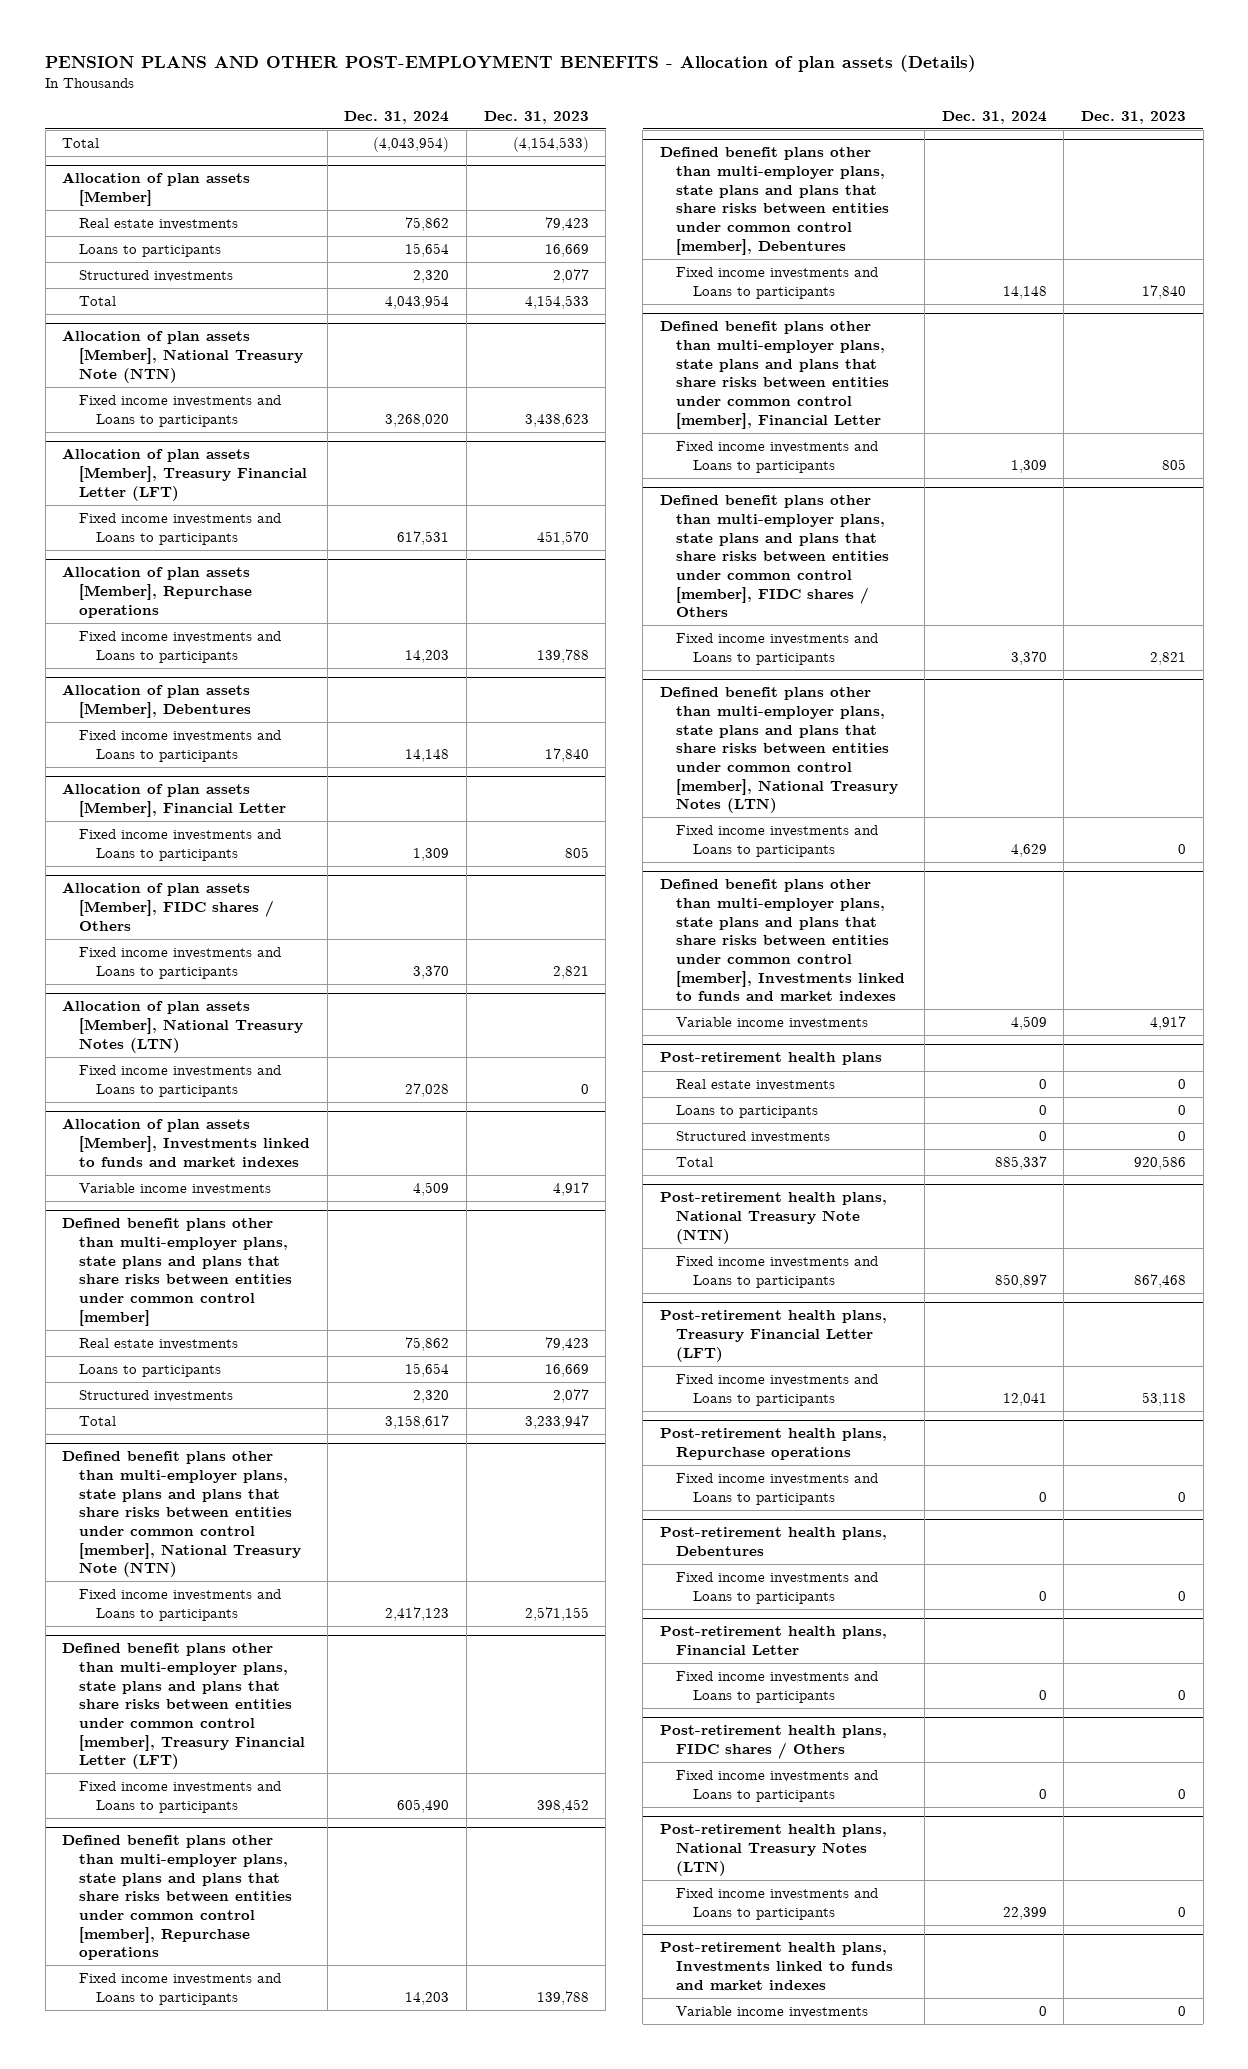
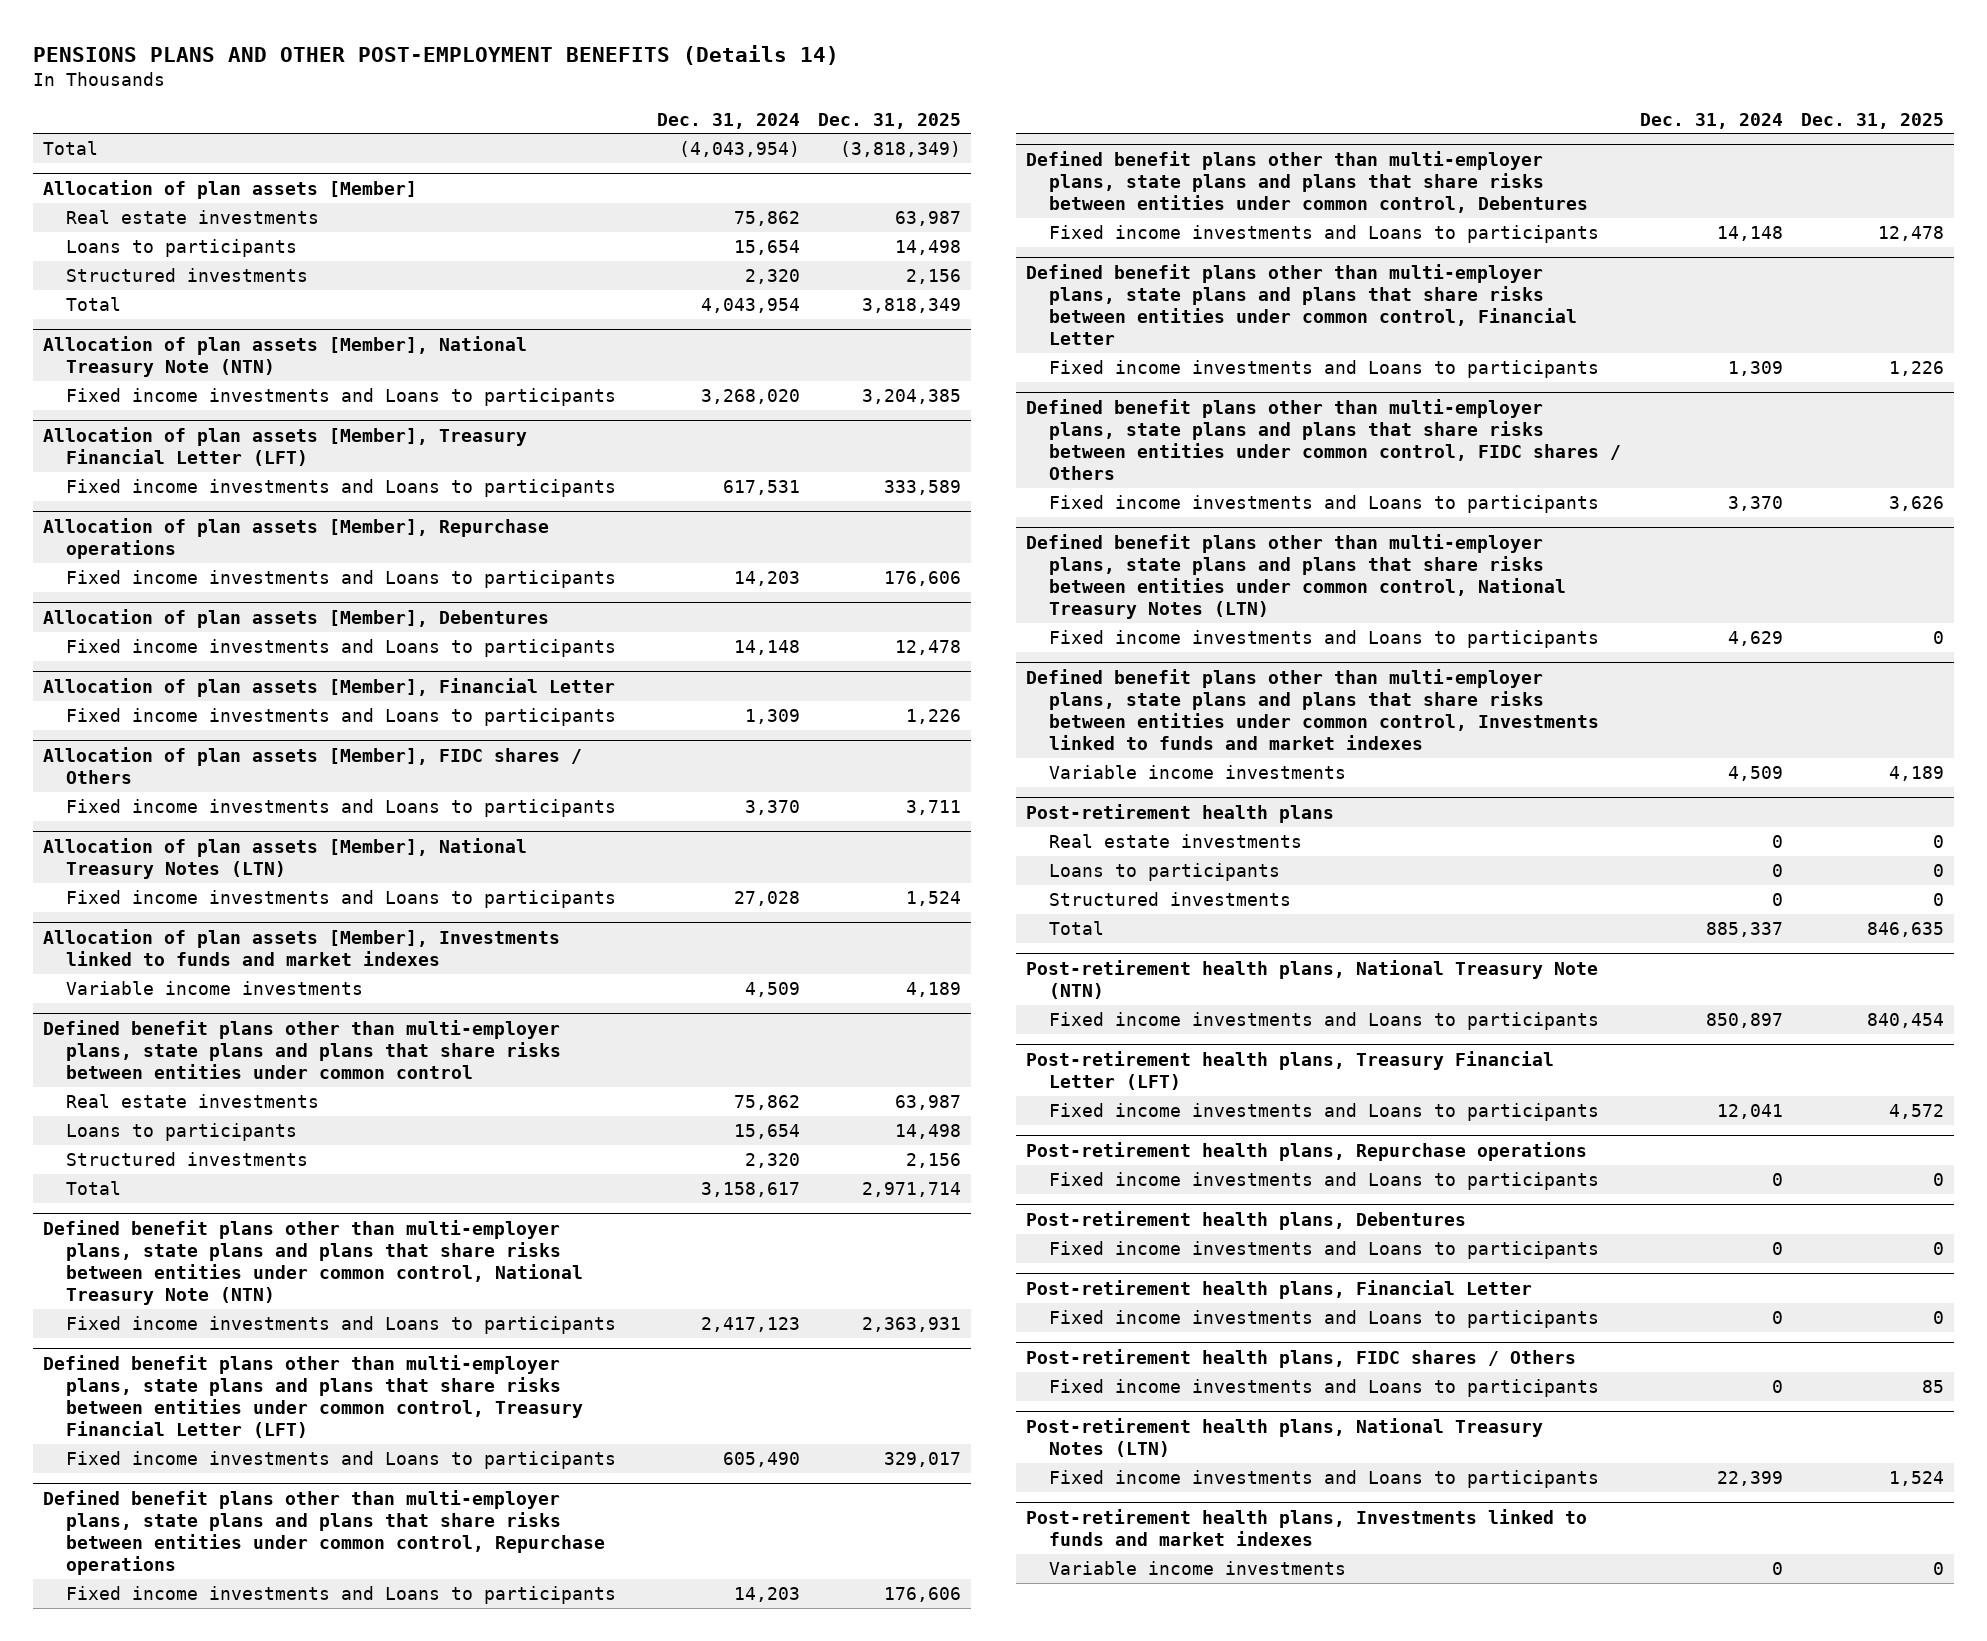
- PENSION PLANS AND OTHER POST-EMPLOYMENT BENEFITS - Allocation of plan assets (Details)
+ PENSIONS PLANS AND OTHER POST-EMPLOYMENT BENEFITS (Details 14)
- | Dec. 31, 2024 | Dec. 31, 2023
+ | Dec. 31, 2024 | Dec. 31, 2025
- Defined benefit plans other than multi-employer plans, state plans and plans that share risks between entities under common control [member]
+ Defined benefit plans other than multi-employer plans, state plans and plans that share risks between entities under common control
- Defined benefit plans other than multi-employer plans, state plans and plans that share risks between entities under common control [member], National Treasury Note (NTN)
+ Defined benefit plans other than multi-employer plans, state plans and plans that share risks between entities under common control, National Treasury Note (NTN)
- Defined benefit plans other than multi-employer plans, state plans and plans that share risks between entities under common control [member], Treasury Financial Letter (LFT)
+ Defined benefit plans other than multi-employer plans, state plans and plans that share risks between entities under common control, Treasury Financial Letter (LFT)
- Defined benefit plans other than multi-employer plans, state plans and plans that share risks between entities under common control [member], Repurchase operations
+ Defined benefit plans other than multi-employer plans, state plans and plans that share risks between entities under common control, Repurchase operations
- Defined benefit plans other than multi-employer plans, state plans and plans that share risks between entities under common control [member], Debentures
+ Defined benefit plans other than multi-employer plans, state plans and plans that share risks between entities under common control, Debentures
- Defined benefit plans other than multi-employer plans, state plans and plans that share risks between entities under common control [member], Financial Letter
+ Defined benefit plans other than multi-employer plans, state plans and plans that share risks between entities under common control, Financial Letter
- Defined benefit plans other than multi-employer plans, state plans and plans that share risks between entities under common control [member], FIDC shares / Others
+ Defined benefit plans other than multi-employer plans, state plans and plans that share risks between entities under common control, FIDC shares / Others
- Defined benefit plans other than multi-employer plans, state plans and plans that share risks between entities under common control [member], National Treasury Notes (LTN)
+ Defined benefit plans other than multi-employer plans, state plans and plans that share risks between entities under common control, National Treasury Notes (LTN)
- Defined benefit plans other than multi-employer plans, state plans and plans that share risks between entities under common control [member], Investments linked to funds and market indexes
+ Defined benefit plans other than multi-employer plans, state plans and plans that share risks between entities under common control, Investments linked to funds and market indexes

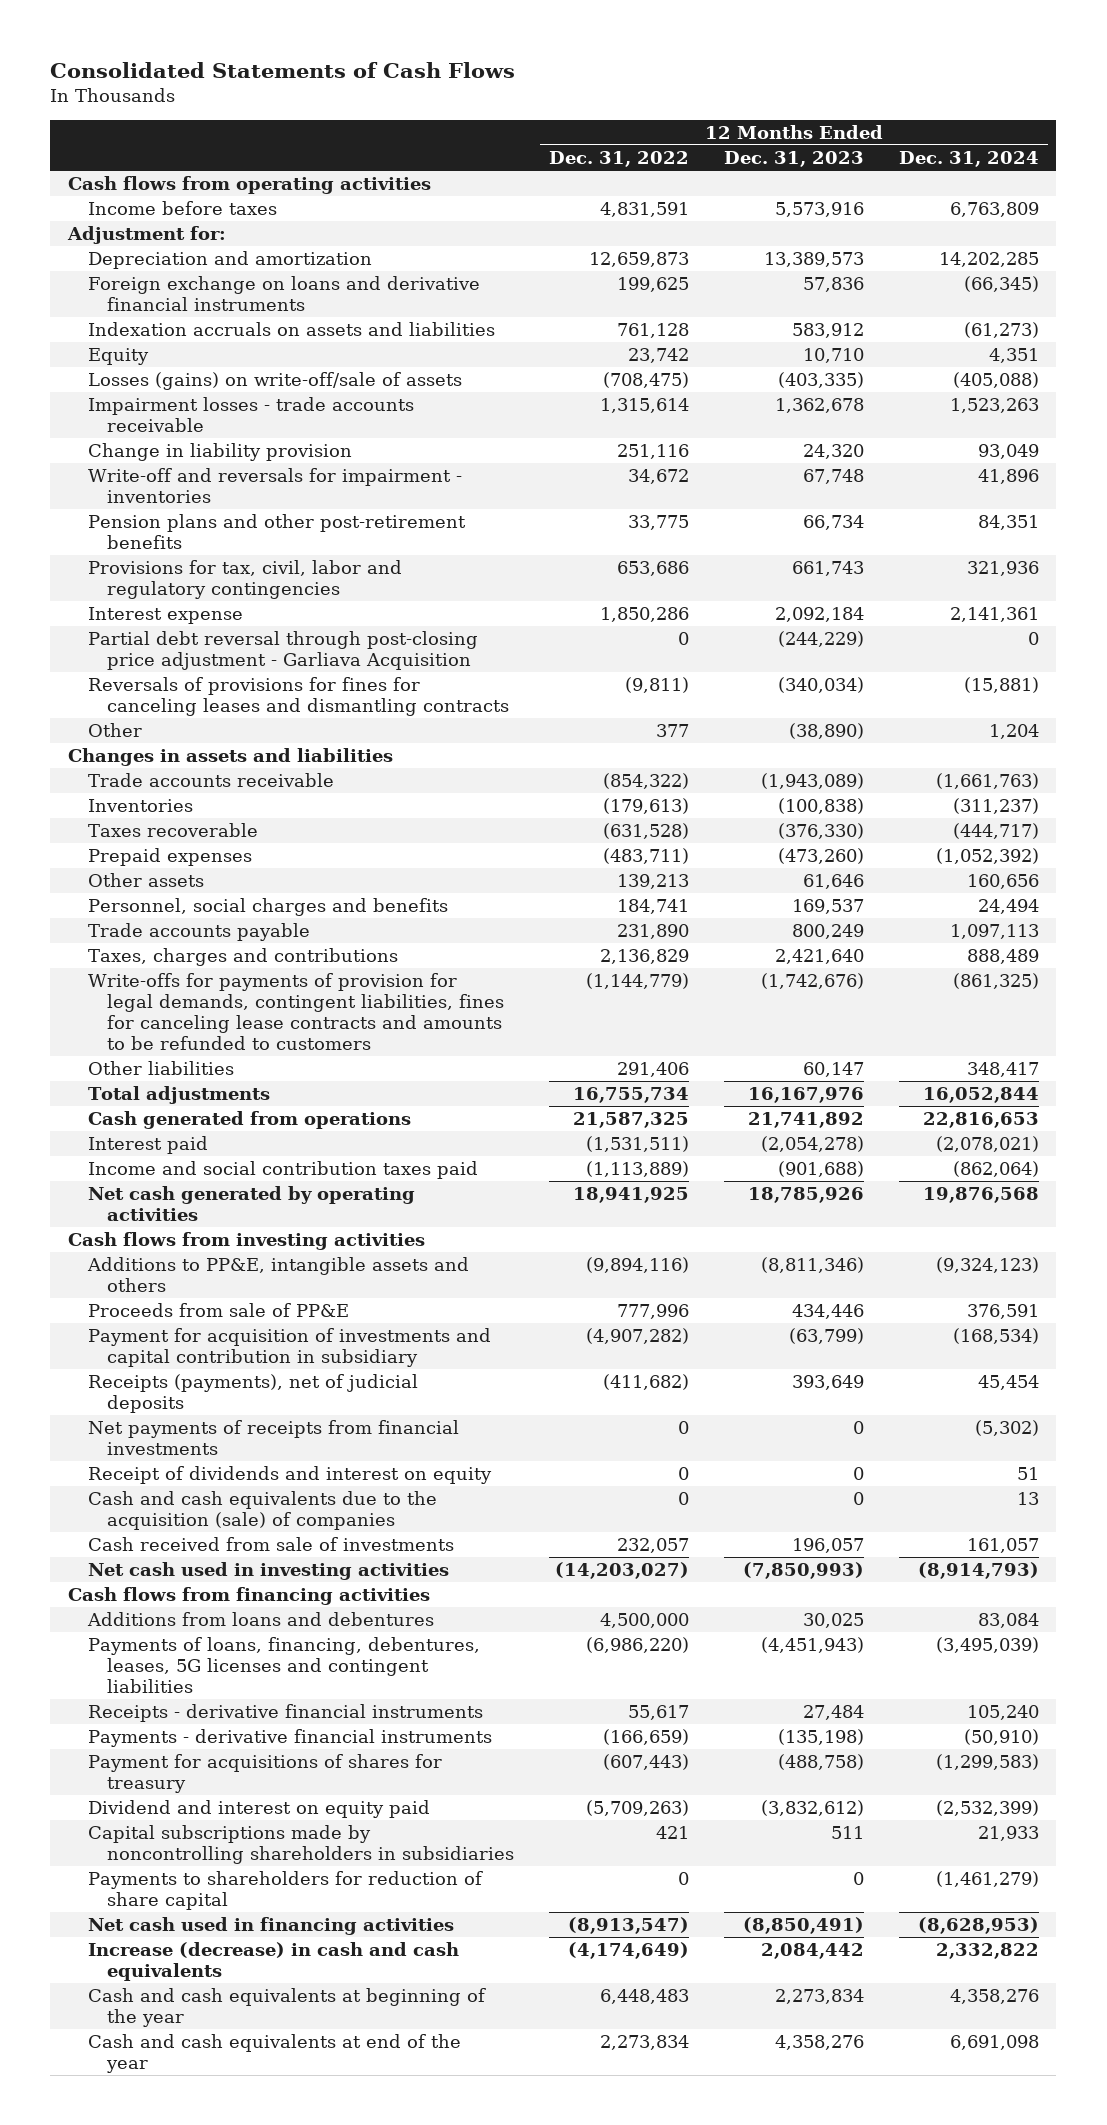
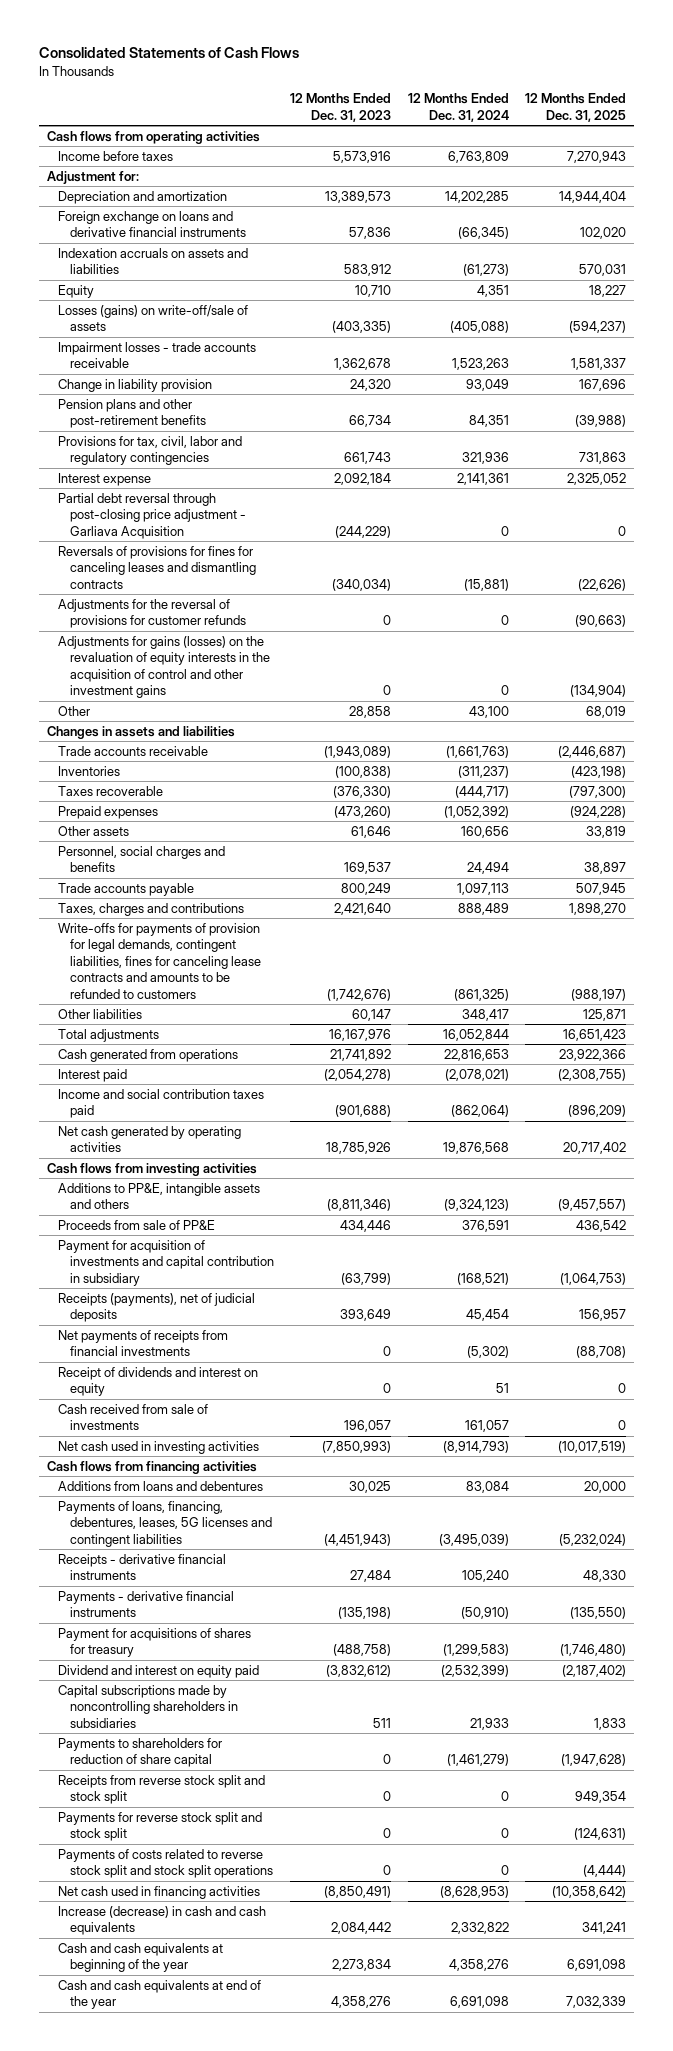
- | 12 Months Ended Dec. 31, 2022 | 12 Months Ended Dec. 31, 2023 | 12 Months Ended Dec. 31, 2024
+ | 12 Months Ended Dec. 31, 2023 | 12 Months Ended Dec. 31, 2024 | 12 Months Ended Dec. 31, 2025
- Write-off and reversals for impairment - inventories | 34,672 | 67,748 | 41,896
- Other | 377 | (38,890) | 1,204
+ Adjustments for the reversal of provisions for customer refunds | 0 | 0 | (90,663)
+ Adjustments for gains (losses) on the revaluation of equity interests in the acquisition of control and other investment gains | 0 | 0 | (134,904)
+ Other | 28,858 | 43,100 | 68,019
- Payment for acquisition of investments and capital contribution in subsidiary | (4,907,282) | (63,799) | (168,534)
+ Payment for acquisition of investments and capital contribution in subsidiary | (63,799) | (168,521) | (1,064,753)
- Cash and cash equivalents due to the acquisition (sale) of companies | 0 | 0 | 13
+ Receipts from reverse stock split and stock split | 0 | 0 | 949,354
+ Payments for reverse stock split and stock split | 0 | 0 | (124,631)
+ Payments of costs related to reverse stock split and stock split operations | 0 | 0 | (4,444)

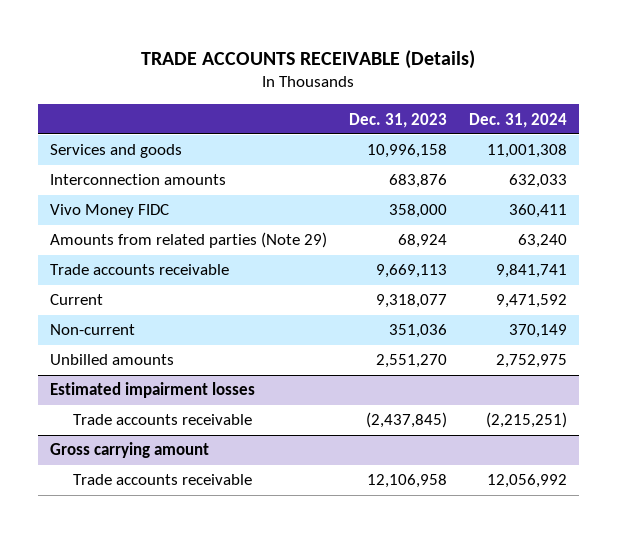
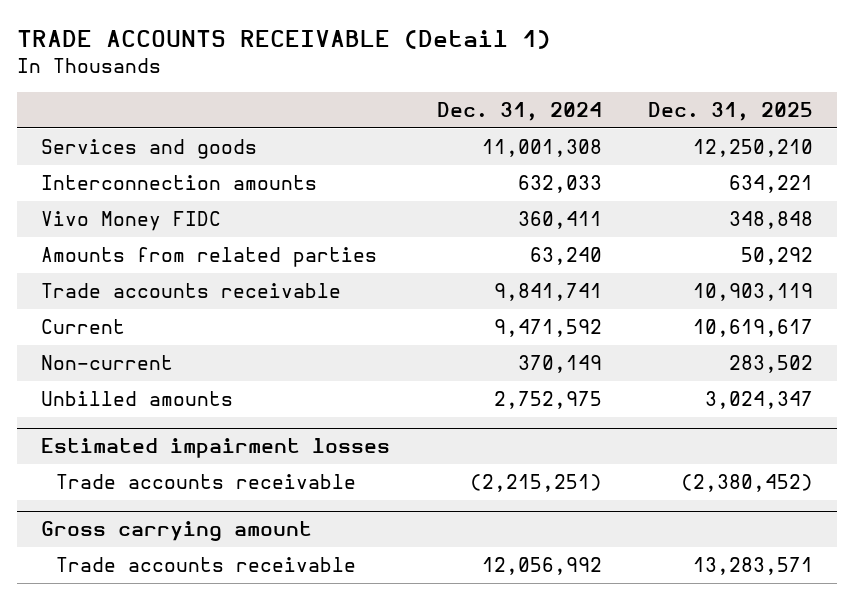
- TRADE ACCOUNTS RECEIVABLE (Details)
+ TRADE ACCOUNTS RECEIVABLE (Detail 1)
- | Dec. 31, 2023 | Dec. 31, 2024
+ | Dec. 31, 2024 | Dec. 31, 2025
- Amounts from related parties (Note 29) | 68,924 | 63,240
+ Amounts from related parties | 63,240 | 50,292

